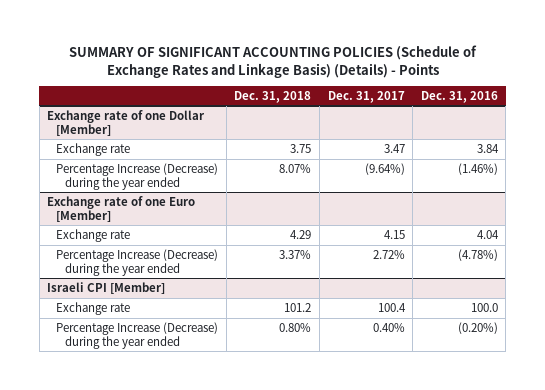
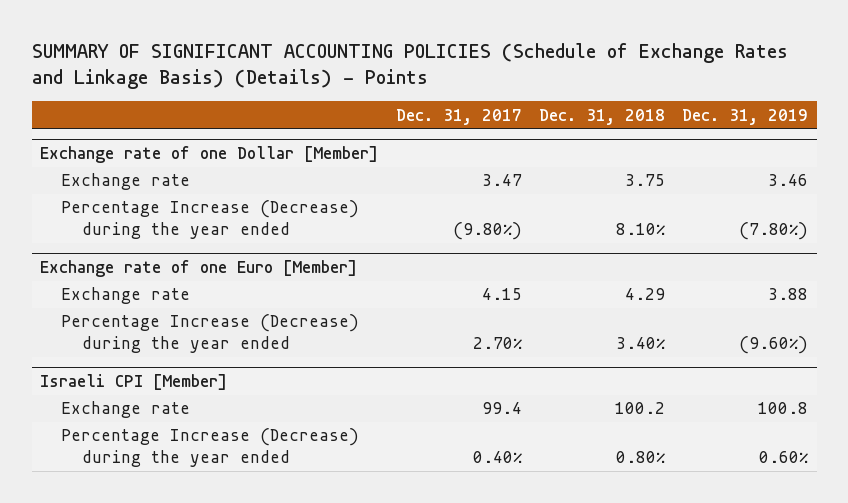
- | Dec. 31, 2018 | Dec. 31, 2017 | Dec. 31, 2016
+ | Dec. 31, 2017 | Dec. 31, 2018 | Dec. 31, 2019
@ Exchange rate of one Dollar [Member]
- Percentage Increase (Decrease) during the year ended | 8.07% | (9.64%) | (1.46%)
+ Percentage Increase (Decrease) during the year ended | (9.80%) | 8.10% | (7.80%)
@ Exchange rate of one Euro [Member]
- Percentage Increase (Decrease) during the year ended | 3.37% | 2.72% | (4.78%)
+ Percentage Increase (Decrease) during the year ended | 2.70% | 3.40% | (9.60%)
@ Israeli CPI [Member]
- Exchange rate | 101.2 | 100.4 | 100.0
+ Exchange rate | 99.4 | 100.2 | 100.8

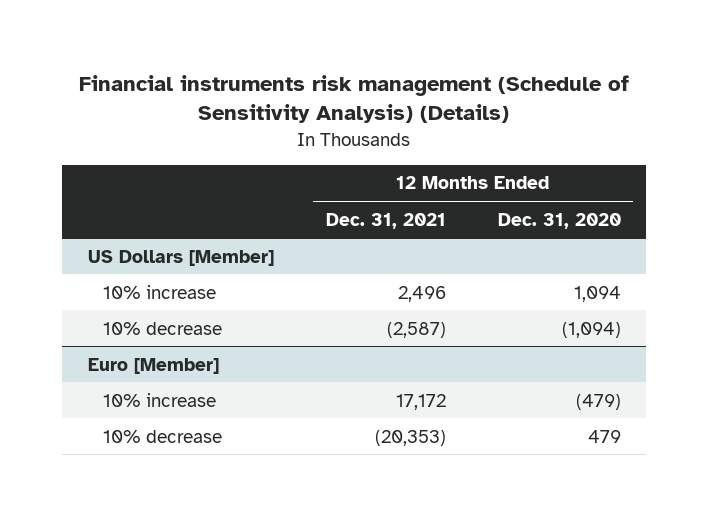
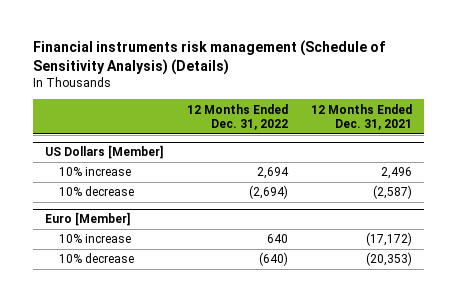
- | 12 Months Ended Dec. 31, 2021 | 12 Months Ended Dec. 31, 2020
+ | 12 Months Ended Dec. 31, 2022 | 12 Months Ended Dec. 31, 2021
@ Euro [Member]
- 10% increase | 17,172 | (479)
+ 10% increase | 640 | (17,172)

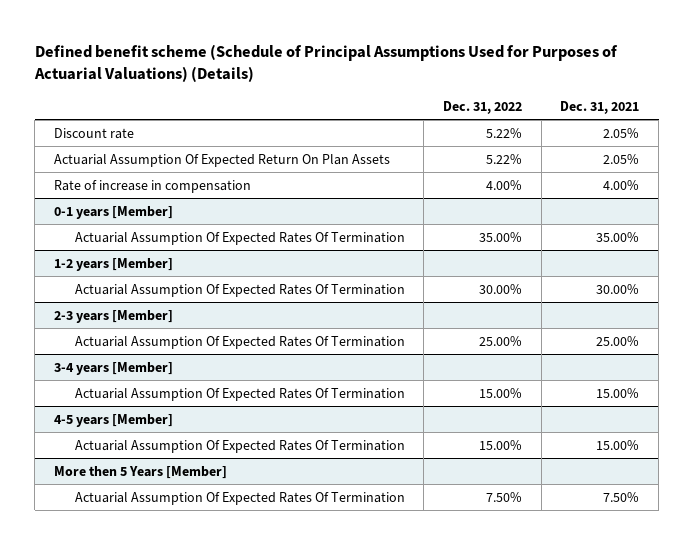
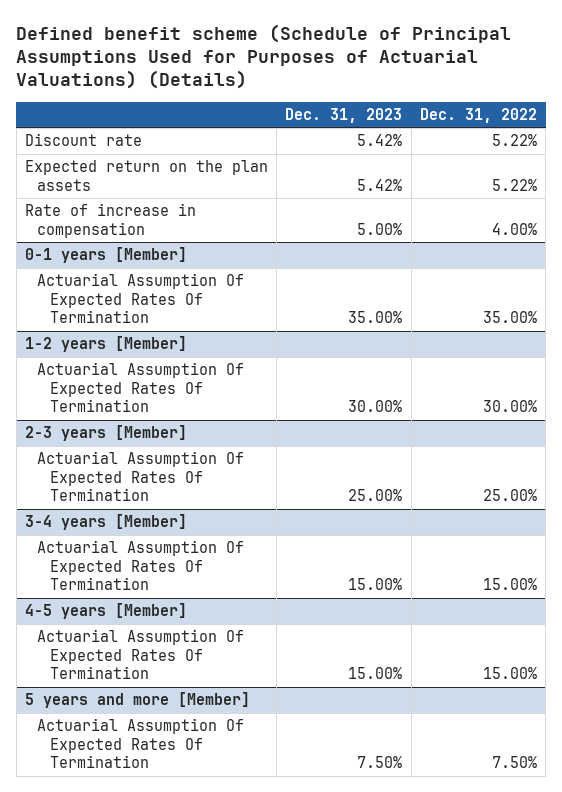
- | Dec. 31, 2022 | Dec. 31, 2021
+ | Dec. 31, 2023 | Dec. 31, 2022
- Actuarial Assumption Of Expected Return On Plan Assets | 5.22% | 2.05%
+ Expected return on the plan assets | 5.42% | 5.22%
- More then 5 Years [Member]
+ 5 years and more [Member]

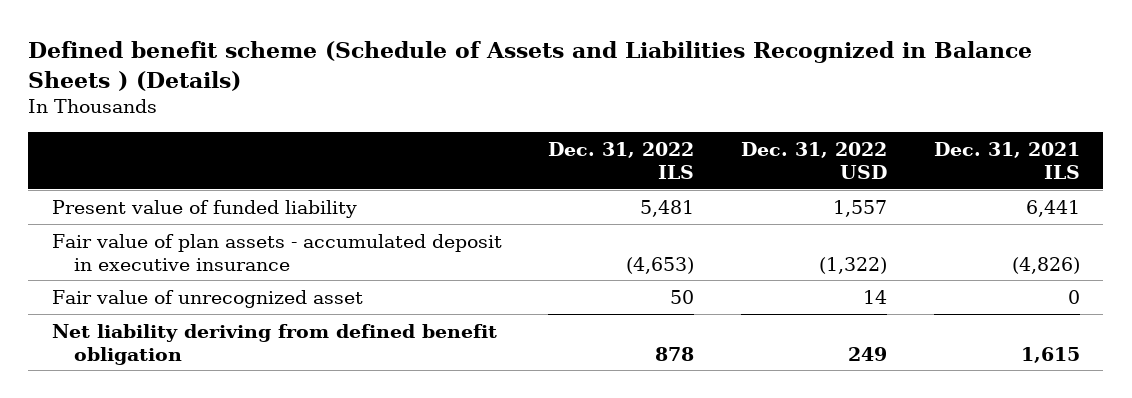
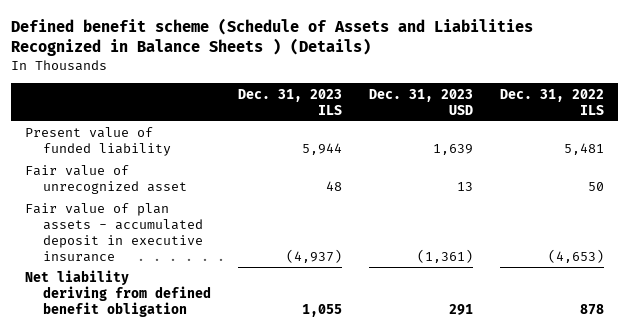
- | Dec. 31, 2022 ILS | Dec. 31, 2022 USD | Dec. 31, 2021 ILS
+ | Dec. 31, 2023 ILS | Dec. 31, 2023 USD | Dec. 31, 2022 ILS
moved down: Fair value of plan assets - accumulated deposit in executive insurance | (4,937) | (1,361) | (4,653)

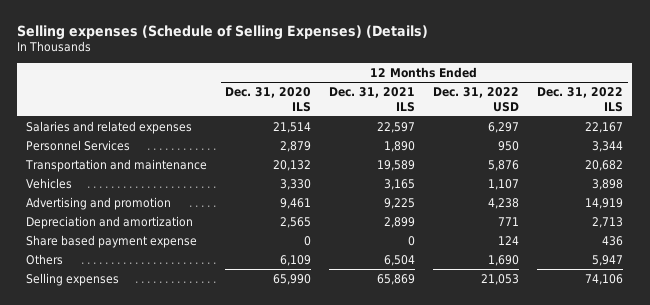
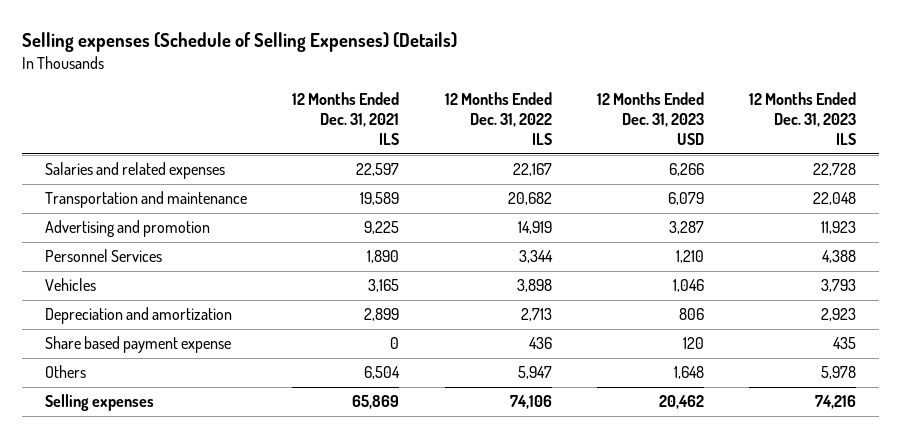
- | 12 Months Ended Dec. 31, 2020 ILS | 12 Months Ended Dec. 31, 2021 ILS | 12 Months Ended Dec. 31, 2022 USD | 12 Months Ended Dec. 31, 2022 ILS
+ | 12 Months Ended Dec. 31, 2021 ILS | 12 Months Ended Dec. 31, 2022 ILS | 12 Months Ended Dec. 31, 2023 USD | 12 Months Ended Dec. 31, 2023 ILS
moved down: Personnel Services | 1,890 | 3,344 | 1,210 | 4,388
moved down: Vehicles | 3,165 | 3,898 | 1,046 | 3,793

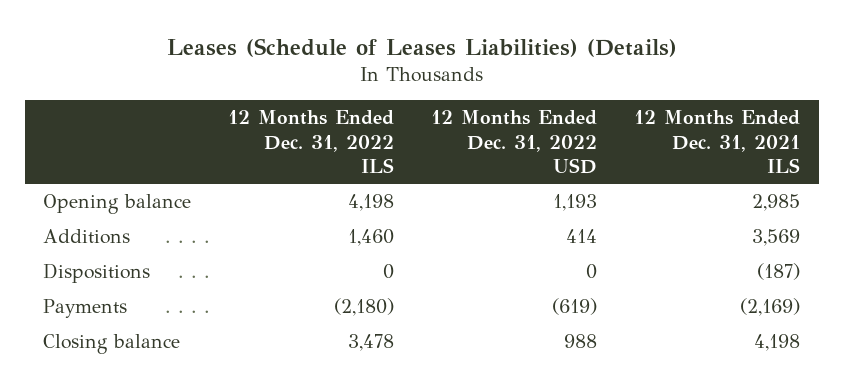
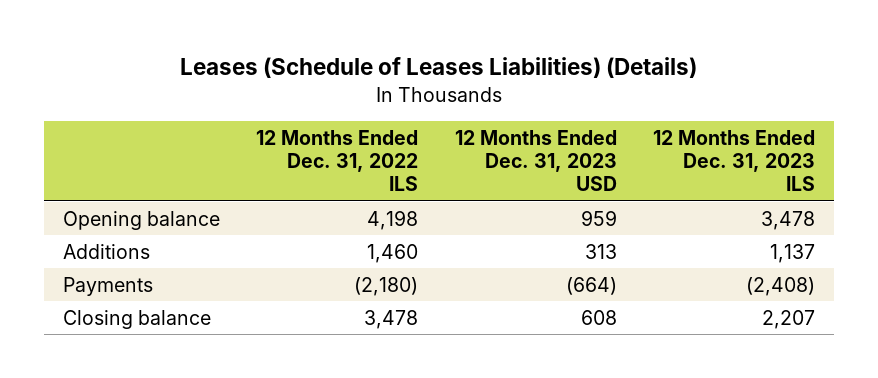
- | 12 Months Ended Dec. 31, 2022 ILS | 12 Months Ended Dec. 31, 2022 USD | 12 Months Ended Dec. 31, 2021 ILS
+ | 12 Months Ended Dec. 31, 2022 ILS | 12 Months Ended Dec. 31, 2023 USD | 12 Months Ended Dec. 31, 2023 ILS
- Dispositions | 0 | 0 | (187)

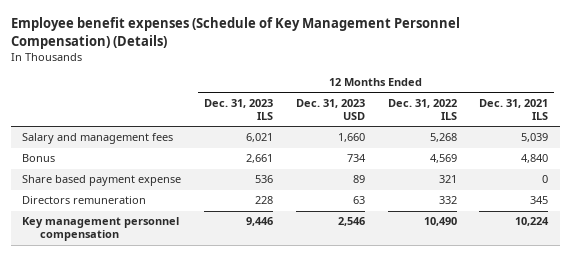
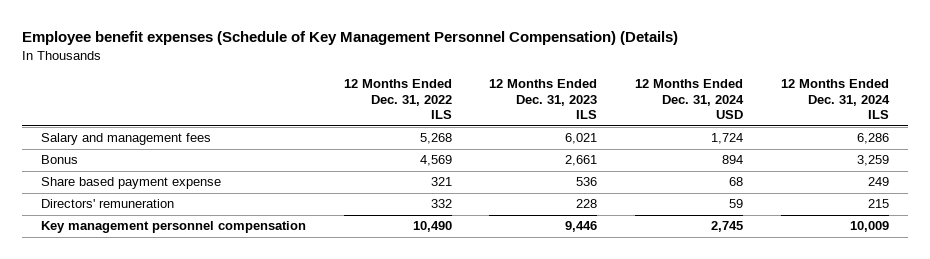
- | 12 Months Ended Dec. 31, 2023 ILS | 12 Months Ended Dec. 31, 2023 USD | 12 Months Ended Dec. 31, 2022 ILS | 12 Months Ended Dec. 31, 2021 ILS
+ | 12 Months Ended Dec. 31, 2022 ILS | 12 Months Ended Dec. 31, 2023 ILS | 12 Months Ended Dec. 31, 2024 USD | 12 Months Ended Dec. 31, 2024 ILS
- Directors remuneration | 228 | 63 | 332 | 345
+ Directors' remuneration | 332 | 228 | 59 | 215

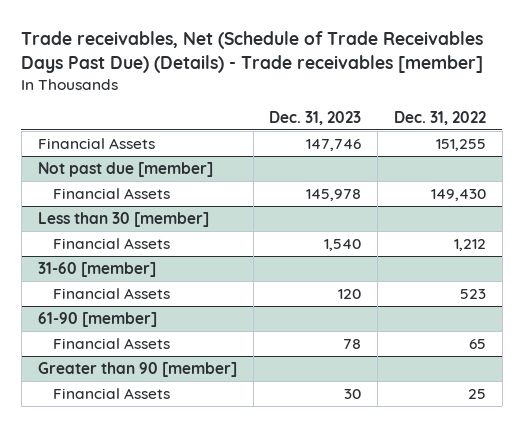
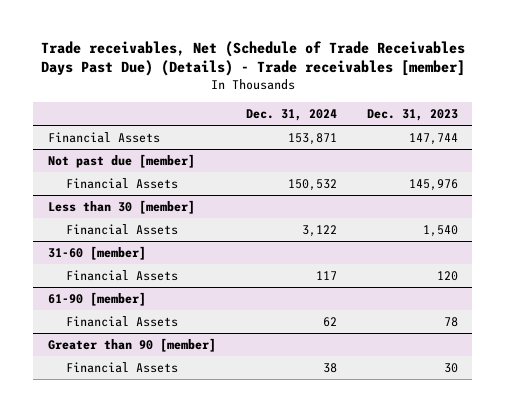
- | Dec. 31, 2023 | Dec. 31, 2022
+ | Dec. 31, 2024 | Dec. 31, 2023
- Financial Assets | 147,746 | 151,255
+ Financial Assets | 153,871 | 147,744
@ Not past due [member]
- Financial Assets | 145,978 | 149,430
+ Financial Assets | 150,532 | 145,976

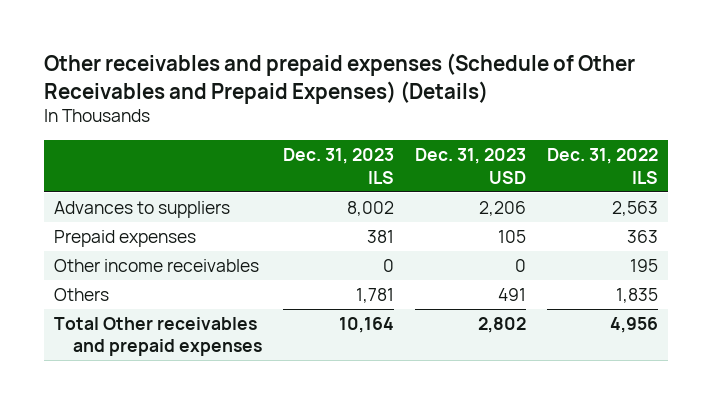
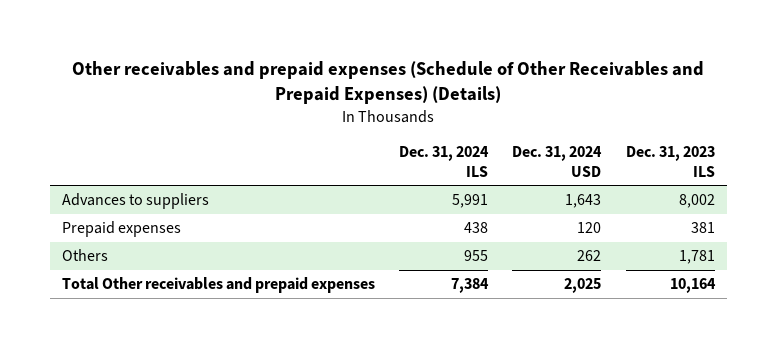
- | Dec. 31, 2023 ILS | Dec. 31, 2023 USD | Dec. 31, 2022 ILS
+ | Dec. 31, 2024 ILS | Dec. 31, 2024 USD | Dec. 31, 2023 ILS
- Other income receivables | 0 | 0 | 195

